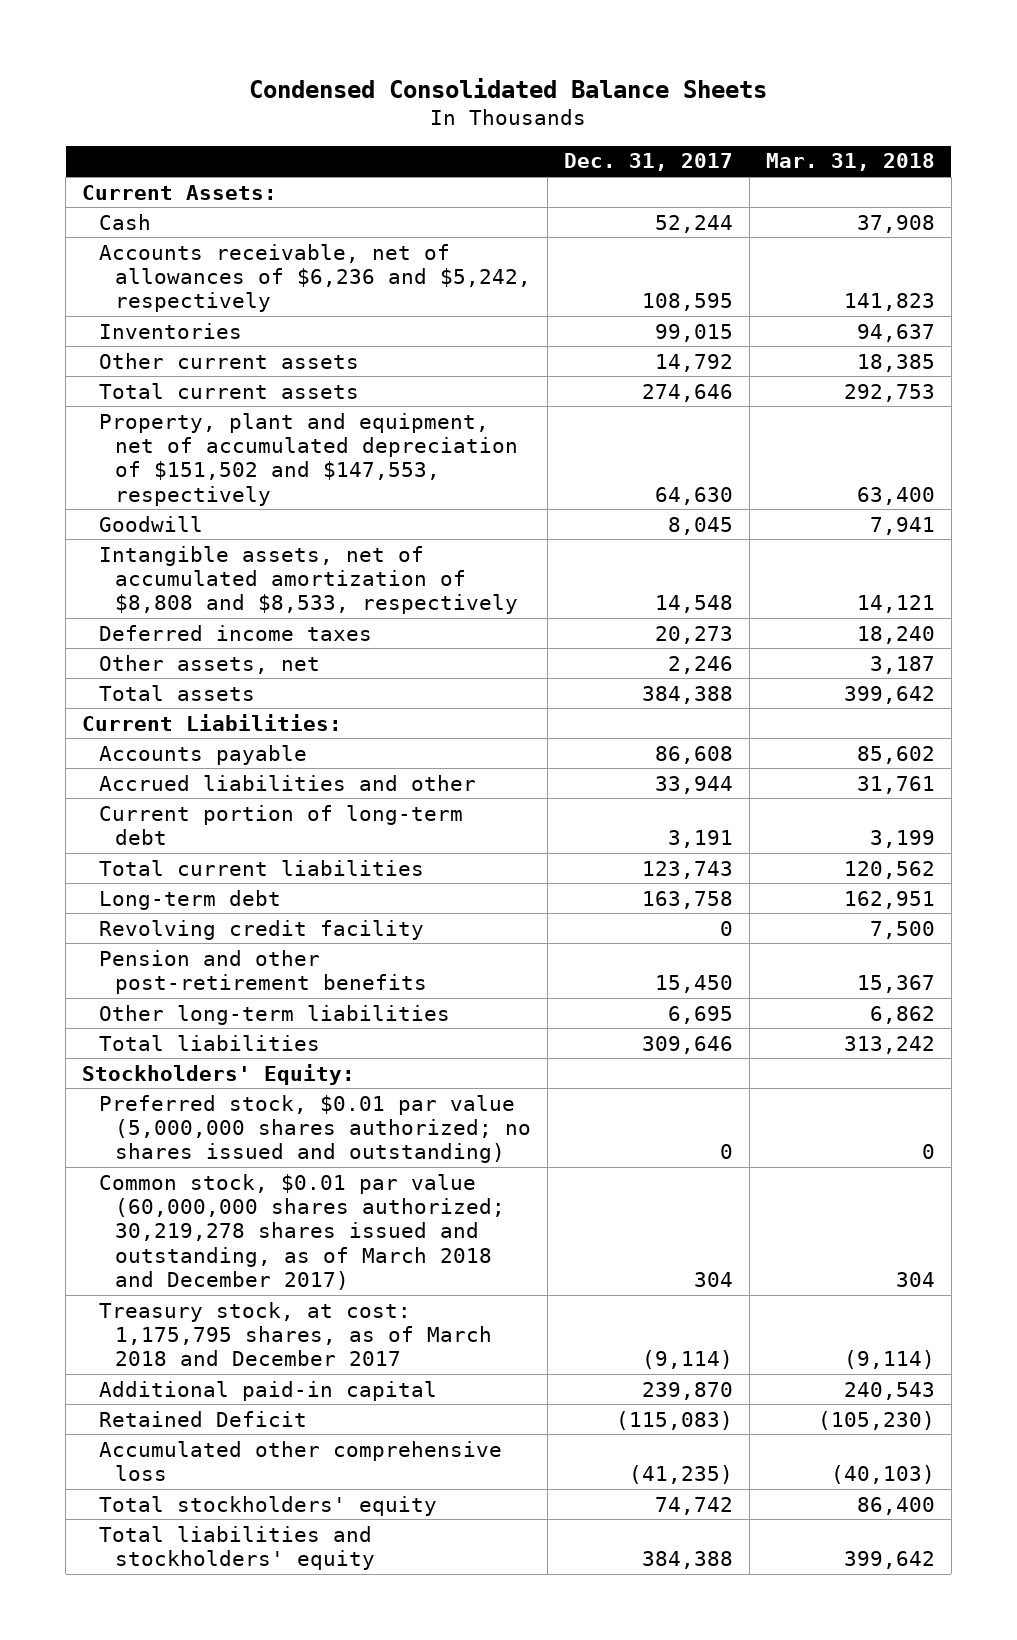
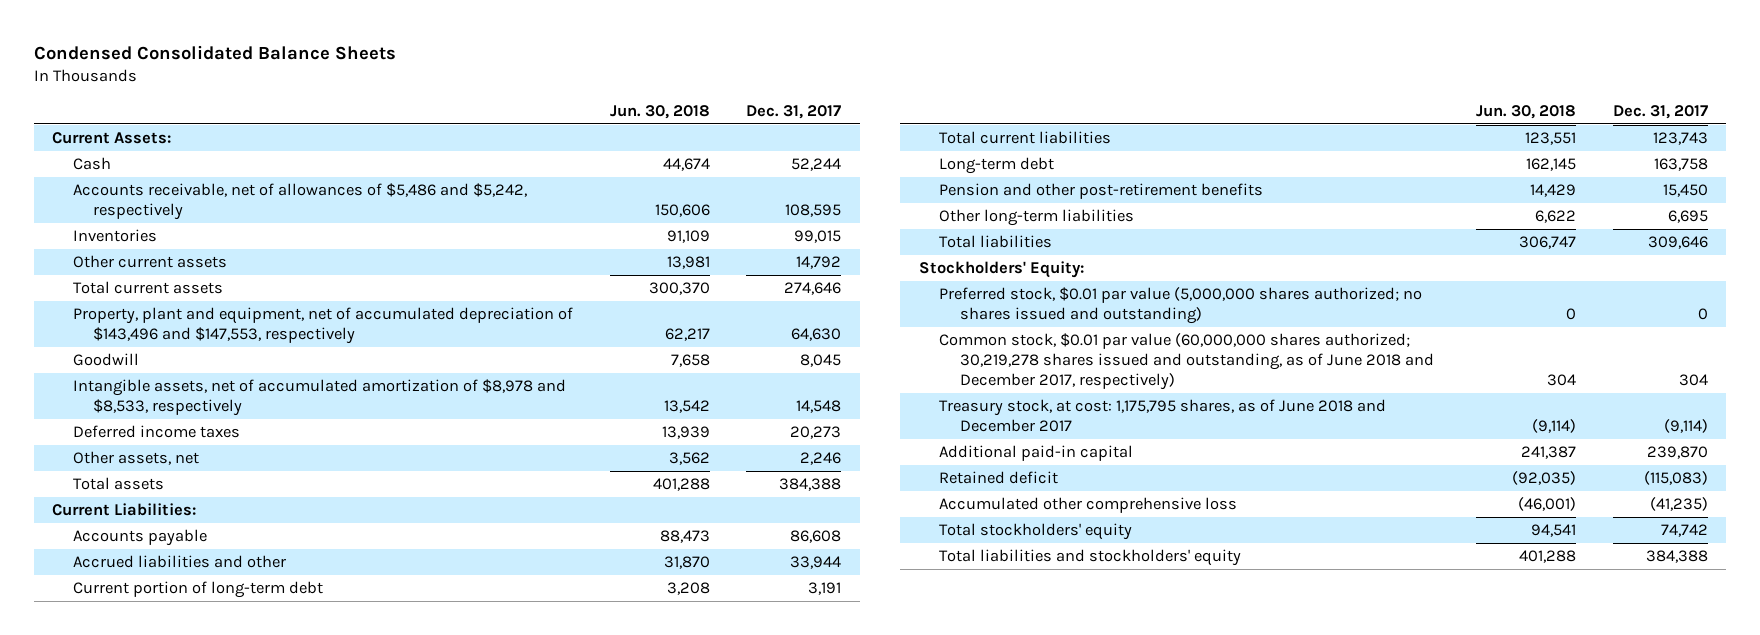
- | Dec. 31, 2017 | Mar. 31, 2018
+ | Jun. 30, 2018 | Dec. 31, 2017
- Accounts receivable, net of allowances of $6,236 and $5,242, respectively | 108,595 | 141,823
+ Accounts receivable, net of allowances of $5,486 and $5,242, respectively | 150,606 | 108,595
- Property, plant and equipment, net of accumulated depreciation of $151,502 and $147,553, respectively | 64,630 | 63,400
+ Property, plant and equipment, net of accumulated depreciation of $143,496 and $147,553, respectively | 62,217 | 64,630
- Intangible assets, net of accumulated amortization of $8,808 and $8,533, respectively | 14,548 | 14,121
+ Intangible assets, net of accumulated amortization of $8,978 and $8,533, respectively | 13,542 | 14,548
- Revolving credit facility | 0 | 7,500
- Common stock, $0.01 par value (60,000,000 shares authorized; 30,219,278 shares issued and outstanding, as of March 2018 and December 2017) | 304 | 304
- Treasury stock, at cost: 1,175,795 shares, as of March 2018 and December 2017 | (9,114) | (9,114)
+ Common stock, $0.01 par value (60,000,000 shares authorized; 30,219,278 shares issued and outstanding, as of June 2018 and December 2017, respectively) | 304 | 304
+ Treasury stock, at cost: 1,175,795 shares, as of June 2018 and December 2017 | (9,114) | (9,114)
- Retained Deficit | (115,083) | (105,230)
+ Retained deficit | (92,035) | (115,083)

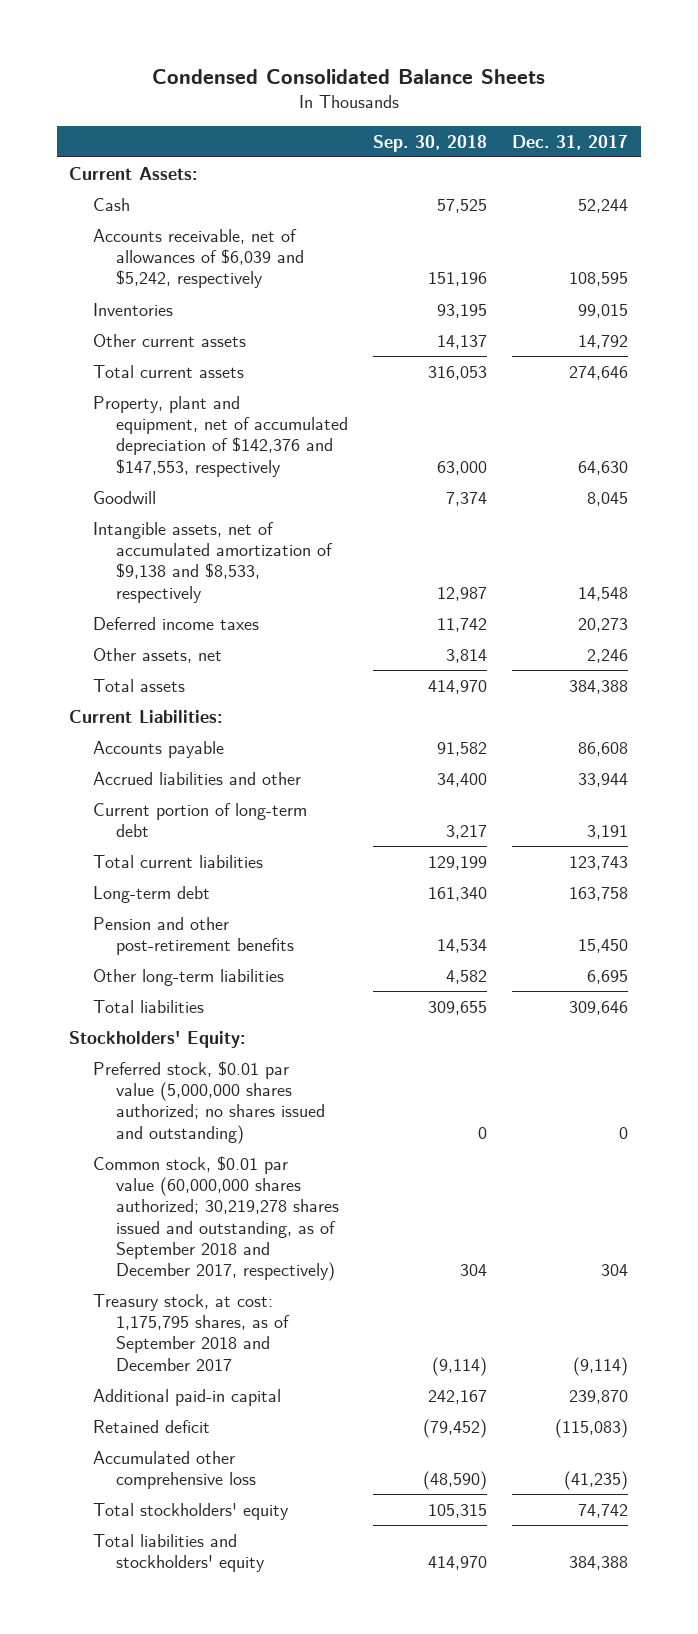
- | Jun. 30, 2018 | Dec. 31, 2017
+ | Sep. 30, 2018 | Dec. 31, 2017
- Accounts receivable, net of allowances of $5,486 and $5,242, respectively | 150,606 | 108,595
+ Accounts receivable, net of allowances of $6,039 and $5,242, respectively | 151,196 | 108,595
- Property, plant and equipment, net of accumulated depreciation of $143,496 and $147,553, respectively | 62,217 | 64,630
+ Property, plant and equipment, net of accumulated depreciation of $142,376 and $147,553, respectively | 63,000 | 64,630
- Intangible assets, net of accumulated amortization of $8,978 and $8,533, respectively | 13,542 | 14,548
+ Intangible assets, net of accumulated amortization of $9,138 and $8,533, respectively | 12,987 | 14,548
- Common stock, $0.01 par value (60,000,000 shares authorized; 30,219,278 shares issued and outstanding, as of June 2018 and December 2017, respectively) | 304 | 304
- Treasury stock, at cost: 1,175,795 shares, as of June 2018 and December 2017 | (9,114) | (9,114)
+ Common stock, $0.01 par value (60,000,000 shares authorized; 30,219,278 shares issued and outstanding, as of September 2018 and December 2017, respectively) | 304 | 304
+ Treasury stock, at cost: 1,175,795 shares, as of September 2018 and December 2017 | (9,114) | (9,114)

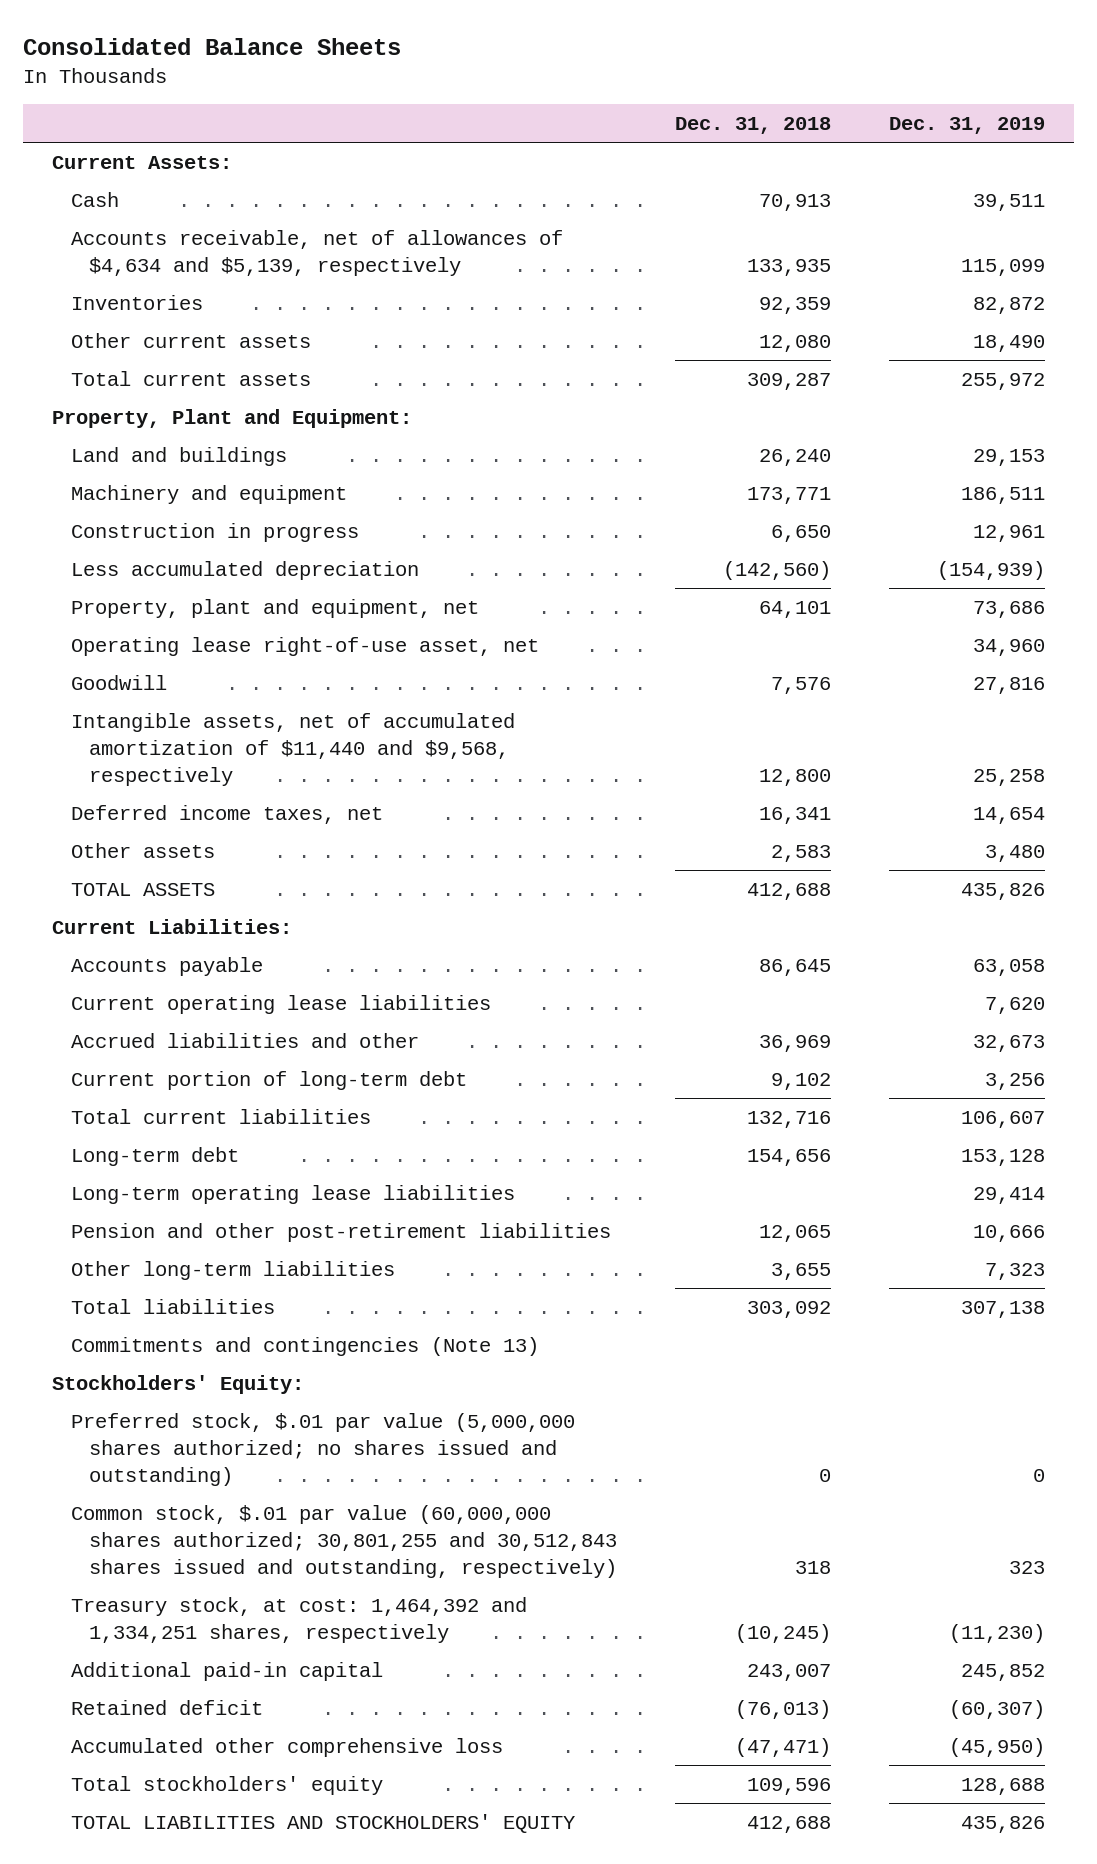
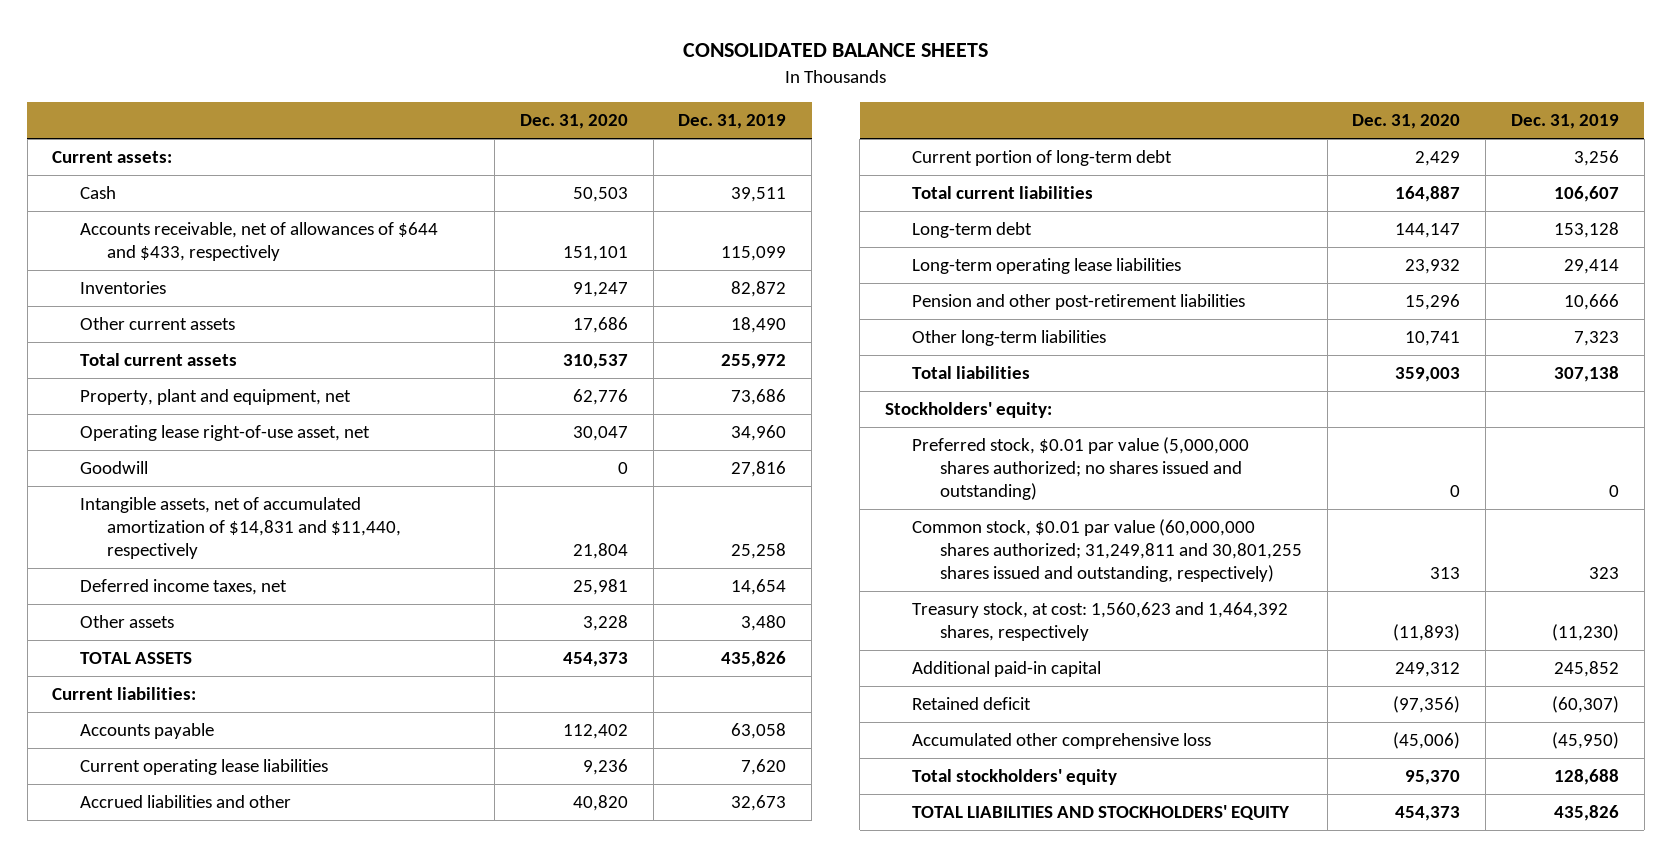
- Consolidated Balance Sheets
+ CONSOLIDATED BALANCE SHEETS
- | Dec. 31, 2018 | Dec. 31, 2019
+ | Dec. 31, 2020 | Dec. 31, 2019
- Current Assets:
+ Current assets:
- Accounts receivable, net of allowances of $4,634 and $5,139, respectively | 133,935 | 115,099
+ Accounts receivable, net of allowances of $644 and $433, respectively | 151,101 | 115,099
- Property, Plant and Equipment:
- Land and buildings | 26,240 | 29,153
- Machinery and equipment | 173,771 | 186,511
- Construction in progress | 6,650 | 12,961
- Less accumulated depreciation | (142,560) | (154,939)
- Intangible assets, net of accumulated amortization of $11,440 and $9,568, respectively | 12,800 | 25,258
+ Intangible assets, net of accumulated amortization of $14,831 and $11,440, respectively | 21,804 | 25,258
- Current Liabilities:
+ Current liabilities:
- Commitments and contingencies (Note 13)
- Stockholders' Equity:
- Preferred stock, $.01 par value (5,000,000 shares authorized; no shares issued and outstanding) | 0 | 0
- Common stock, $.01 par value (60,000,000 shares authorized; 30,801,255 and 30,512,843 shares issued and outstanding, respectively) | 318 | 323
- Treasury stock, at cost: 1,464,392 and 1,334,251 shares, respectively | (10,245) | (11,230)
+ Stockholders' equity:
+ Preferred stock, $0.01 par value (5,000,000 shares authorized; no shares issued and outstanding) | 0 | 0
+ Common stock, $0.01 par value (60,000,000 shares authorized; 31,249,811 and 30,801,255 shares issued and outstanding, respectively) | 313 | 323
+ Treasury stock, at cost: 1,560,623 and 1,464,392 shares, respectively | (11,893) | (11,230)

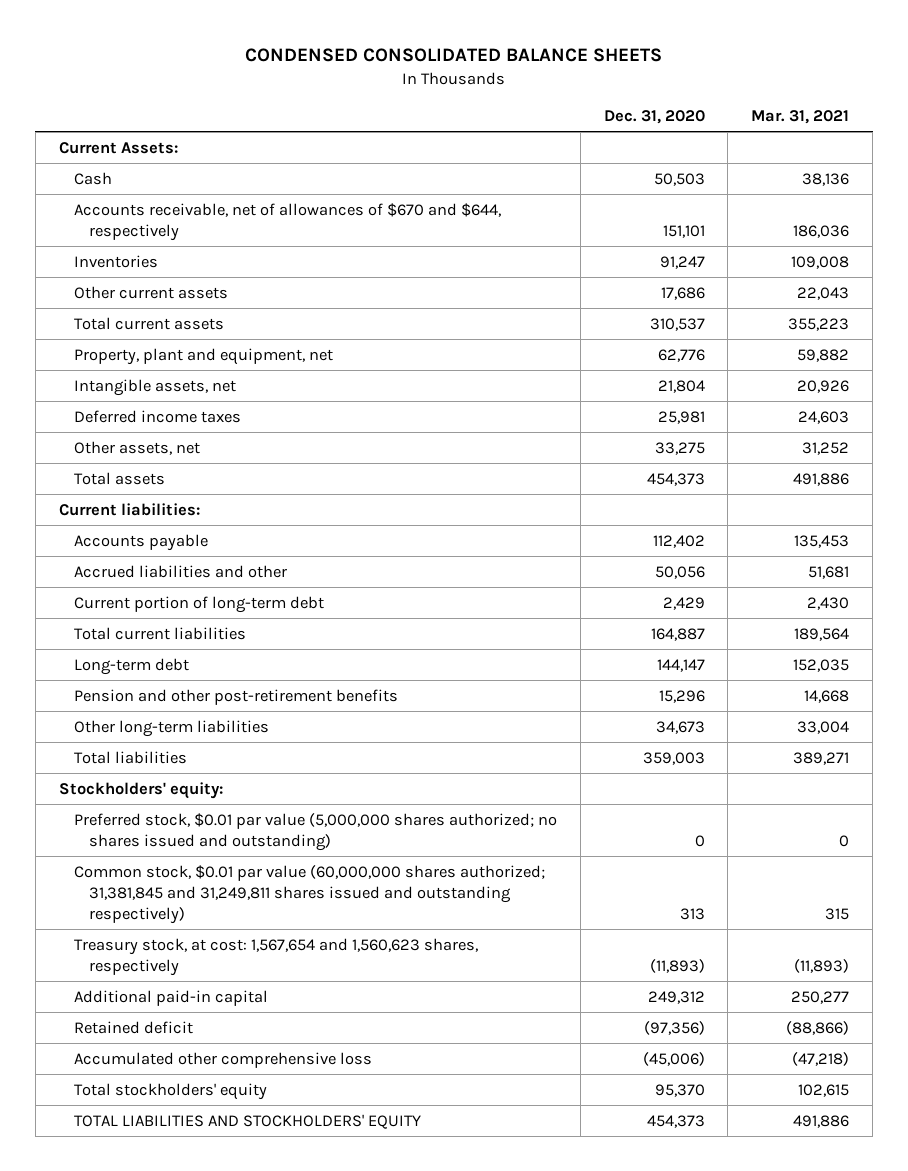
- CONSOLIDATED BALANCE SHEETS
+ CONDENSED CONSOLIDATED BALANCE SHEETS
- | Dec. 31, 2020 | Dec. 31, 2019
+ | Dec. 31, 2020 | Mar. 31, 2021
- Current assets:
+ Current Assets:
- Accounts receivable, net of allowances of $644 and $433, respectively | 151,101 | 115,099
+ Accounts receivable, net of allowances of $670 and $644, respectively | 151,101 | 186,036
- Operating lease right-of-use asset, net | 30,047 | 34,960
- Goodwill | 0 | 27,816
- Intangible assets, net of accumulated amortization of $14,831 and $11,440, respectively | 21,804 | 25,258
- Deferred income taxes, net | 25,981 | 14,654
- Other assets | 3,228 | 3,480
- TOTAL ASSETS | 454,373 | 435,826
+ Intangible assets, net | 21,804 | 20,926
+ Deferred income taxes | 25,981 | 24,603
+ Other assets, net | 33,275 | 31,252
+ Total assets | 454,373 | 491,886
- Current operating lease liabilities | 9,236 | 7,620
- Accrued liabilities and other | 40,820 | 32,673
+ Accrued liabilities and other | 50,056 | 51,681
- Long-term operating lease liabilities | 23,932 | 29,414
- Pension and other post-retirement liabilities | 15,296 | 10,666
- Other long-term liabilities | 10,741 | 7,323
+ Pension and other post-retirement benefits | 15,296 | 14,668
+ Other long-term liabilities | 34,673 | 33,004
- Common stock, $0.01 par value (60,000,000 shares authorized; 31,249,811 and 30,801,255 shares issued and outstanding, respectively) | 313 | 323
- Treasury stock, at cost: 1,560,623 and 1,464,392 shares, respectively | (11,893) | (11,230)
+ Common stock, $0.01 par value (60,000,000 shares authorized; 31,381,845 and 31,249,811 shares issued and outstanding respectively) | 313 | 315
+ Treasury stock, at cost: 1,567,654 and 1,560,623 shares, respectively | (11,893) | (11,893)

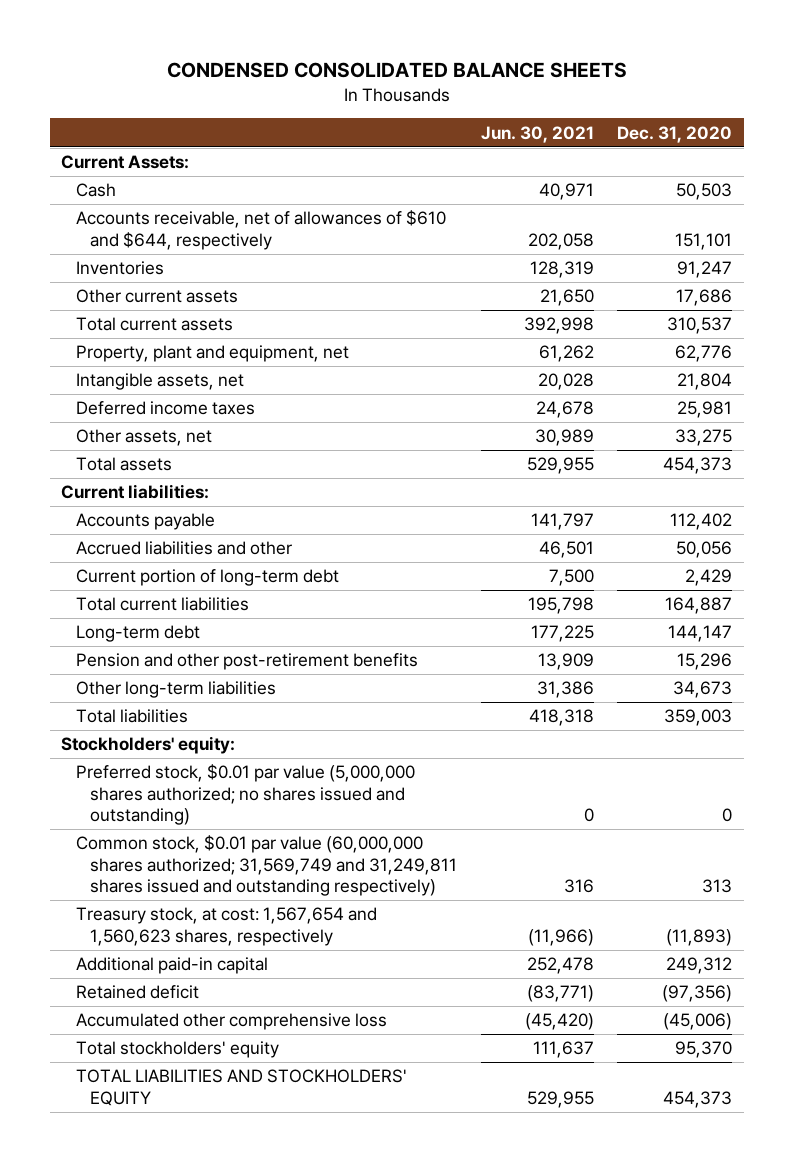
- | Dec. 31, 2020 | Mar. 31, 2021
+ | Jun. 30, 2021 | Dec. 31, 2020
- Accounts receivable, net of allowances of $670 and $644, respectively | 151,101 | 186,036
+ Accounts receivable, net of allowances of $610 and $644, respectively | 202,058 | 151,101
- Common stock, $0.01 par value (60,000,000 shares authorized; 31,381,845 and 31,249,811 shares issued and outstanding respectively) | 313 | 315
+ Common stock, $0.01 par value (60,000,000 shares authorized; 31,569,749 and 31,249,811 shares issued and outstanding respectively) | 316 | 313

